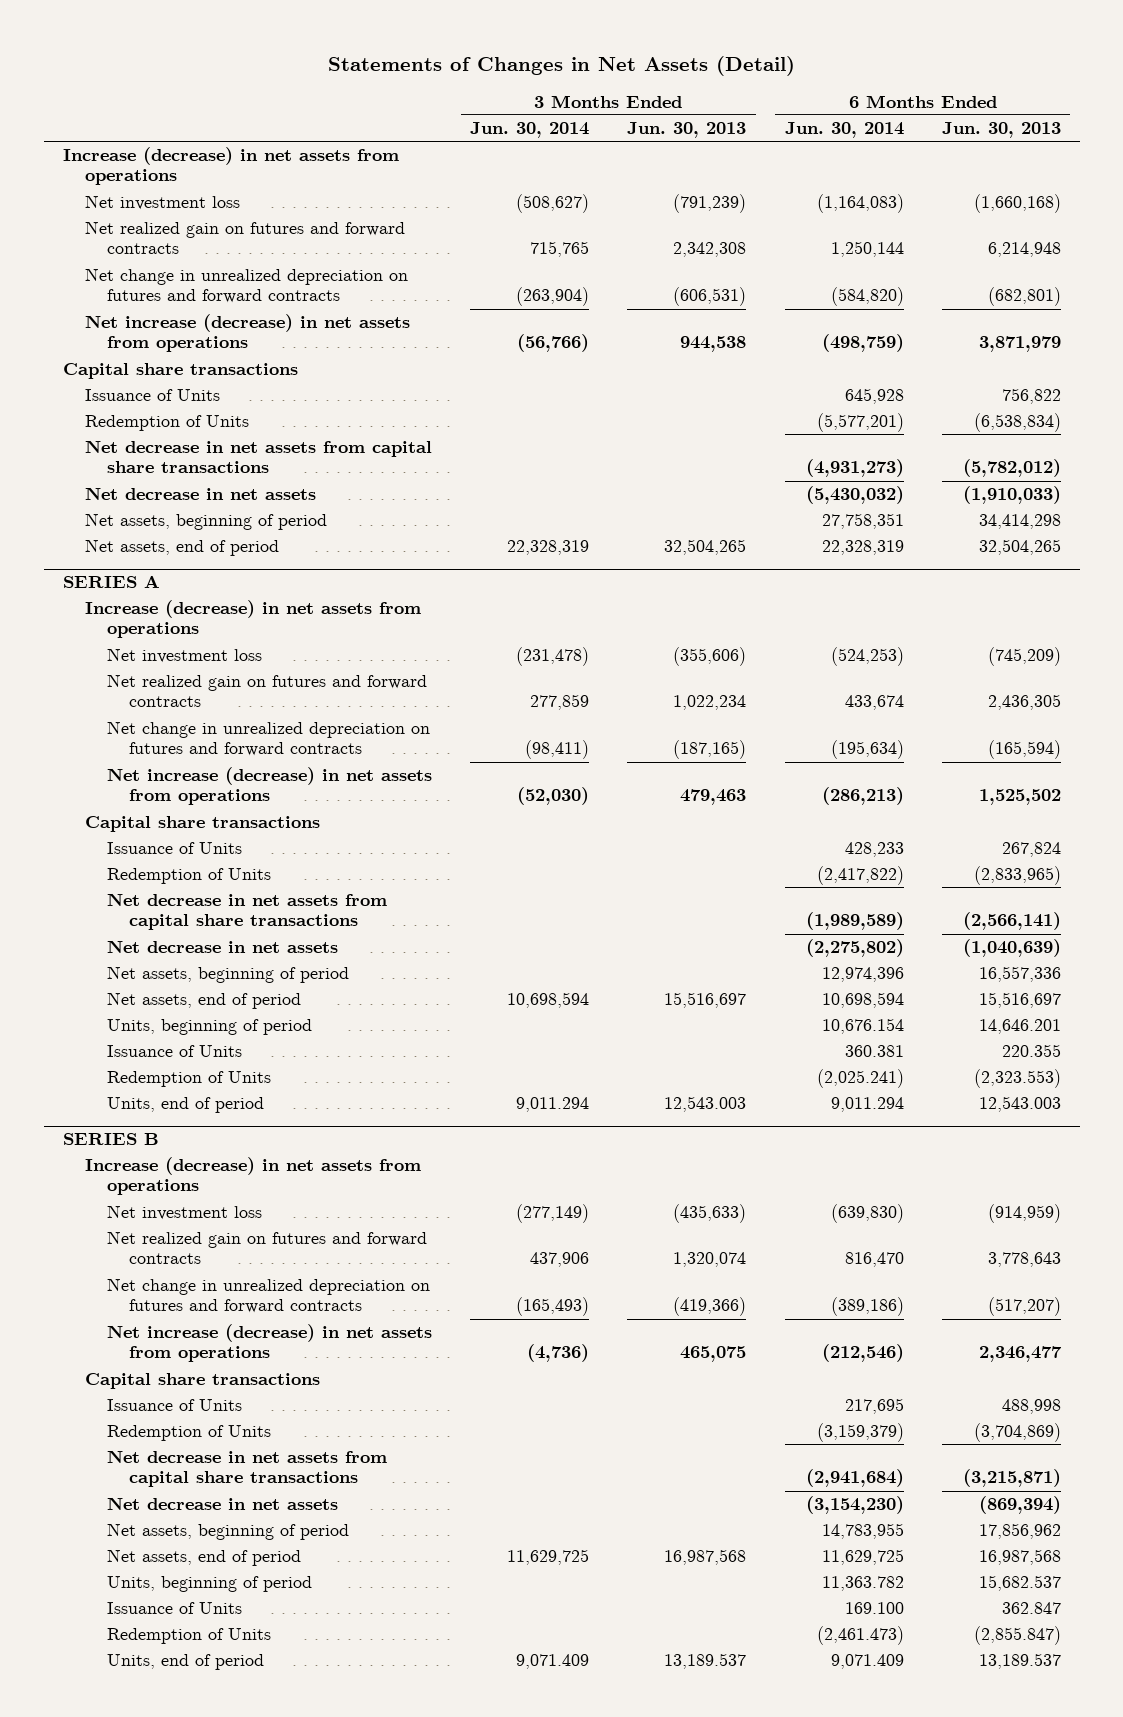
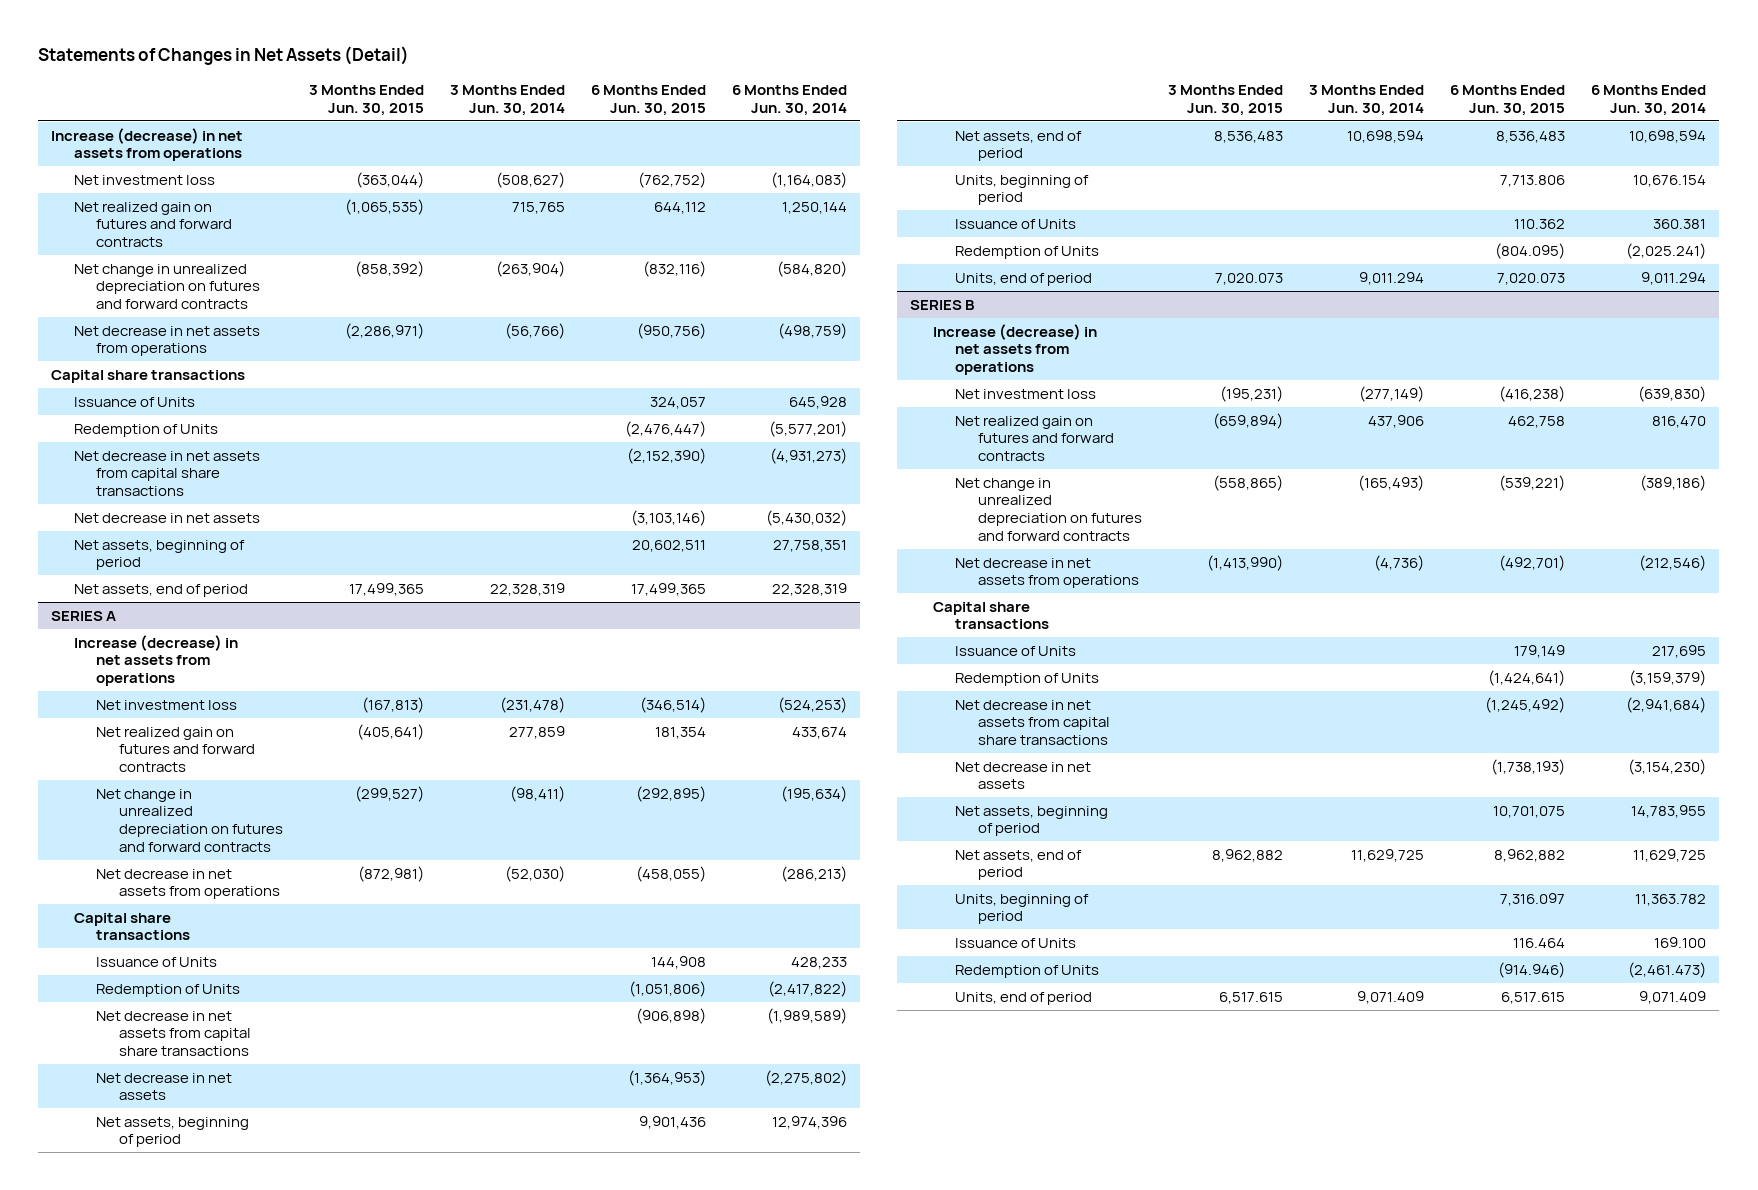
- | 3 Months Ended Jun. 30, 2014 | 3 Months Ended Jun. 30, 2013 | 6 Months Ended Jun. 30, 2014 | 6 Months Ended Jun. 30, 2013
+ | 3 Months Ended Jun. 30, 2015 | 3 Months Ended Jun. 30, 2014 | 6 Months Ended Jun. 30, 2015 | 6 Months Ended Jun. 30, 2014
- Net increase (decrease) in net assets from operations | (56,766) | 944,538 | (498,759) | 3,871,979
+ Net decrease in net assets from operations | (2,286,971) | (56,766) | (950,756) | (498,759)
@ SERIES A
- Net increase (decrease) in net assets from operations | (52,030) | 479,463 | (286,213) | 1,525,502
+ Net decrease in net assets from operations | (872,981) | (52,030) | (458,055) | (286,213)
@ SERIES B
- Net increase (decrease) in net assets from operations | (4,736) | 465,075 | (212,546) | 2,346,477
+ Net decrease in net assets from operations | (1,413,990) | (4,736) | (492,701) | (212,546)

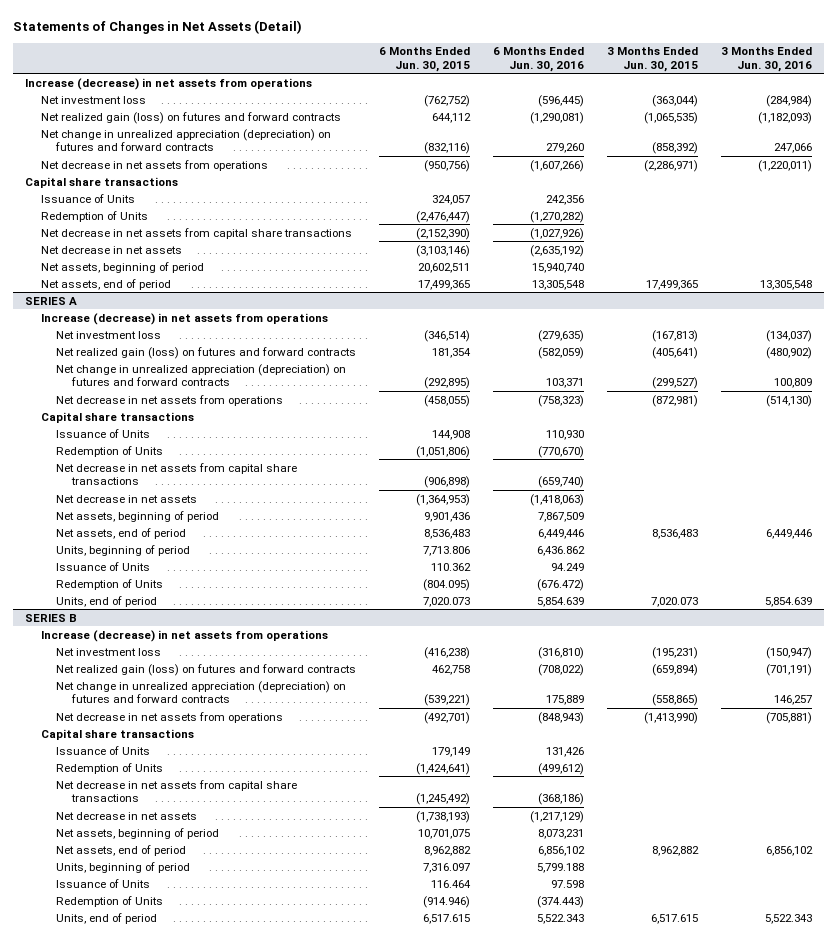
- | 3 Months Ended Jun. 30, 2015 | 3 Months Ended Jun. 30, 2014 | 6 Months Ended Jun. 30, 2015 | 6 Months Ended Jun. 30, 2014
+ | 6 Months Ended Jun. 30, 2015 | 6 Months Ended Jun. 30, 2016 | 3 Months Ended Jun. 30, 2015 | 3 Months Ended Jun. 30, 2016
- Net realized gain on futures and forward contracts | (1,065,535) | 715,765 | 644,112 | 1,250,144
- Net change in unrealized depreciation on futures and forward contracts | (858,392) | (263,904) | (832,116) | (584,820)
+ Net realized gain (loss) on futures and forward contracts | 644,112 | (1,290,081) | (1,065,535) | (1,182,093)
+ Net change in unrealized appreciation (depreciation) on futures and forward contracts | (832,116) | 279,260 | (858,392) | 247,066
@ SERIES A
- Net realized gain on futures and forward contracts | (405,641) | 277,859 | 181,354 | 433,674
- Net change in unrealized depreciation on futures and forward contracts | (299,527) | (98,411) | (292,895) | (195,634)
+ Net realized gain (loss) on futures and forward contracts | 181,354 | (582,059) | (405,641) | (480,902)
+ Net change in unrealized appreciation (depreciation) on futures and forward contracts | (292,895) | 103,371 | (299,527) | 100,809
@ SERIES B
- Net realized gain on futures and forward contracts | (659,894) | 437,906 | 462,758 | 816,470
- Net change in unrealized depreciation on futures and forward contracts | (558,865) | (165,493) | (539,221) | (389,186)
+ Net realized gain (loss) on futures and forward contracts | 462,758 | (708,022) | (659,894) | (701,191)
+ Net change in unrealized appreciation (depreciation) on futures and forward contracts | (539,221) | 175,889 | (558,865) | 146,257

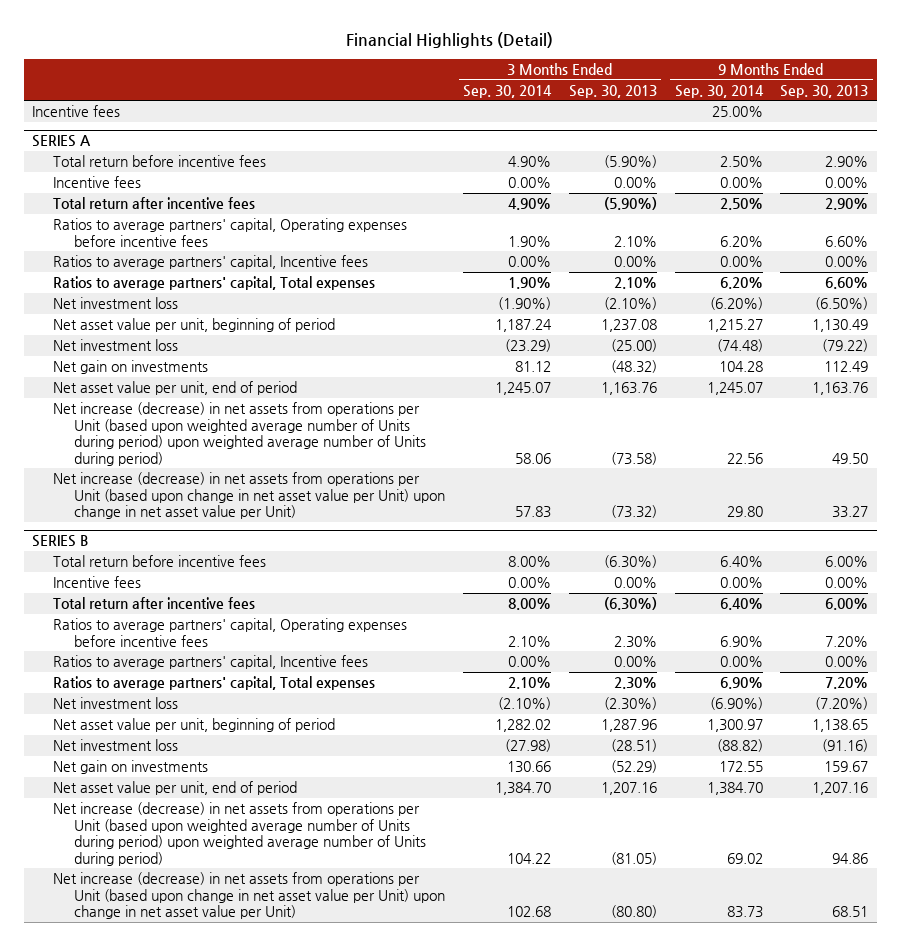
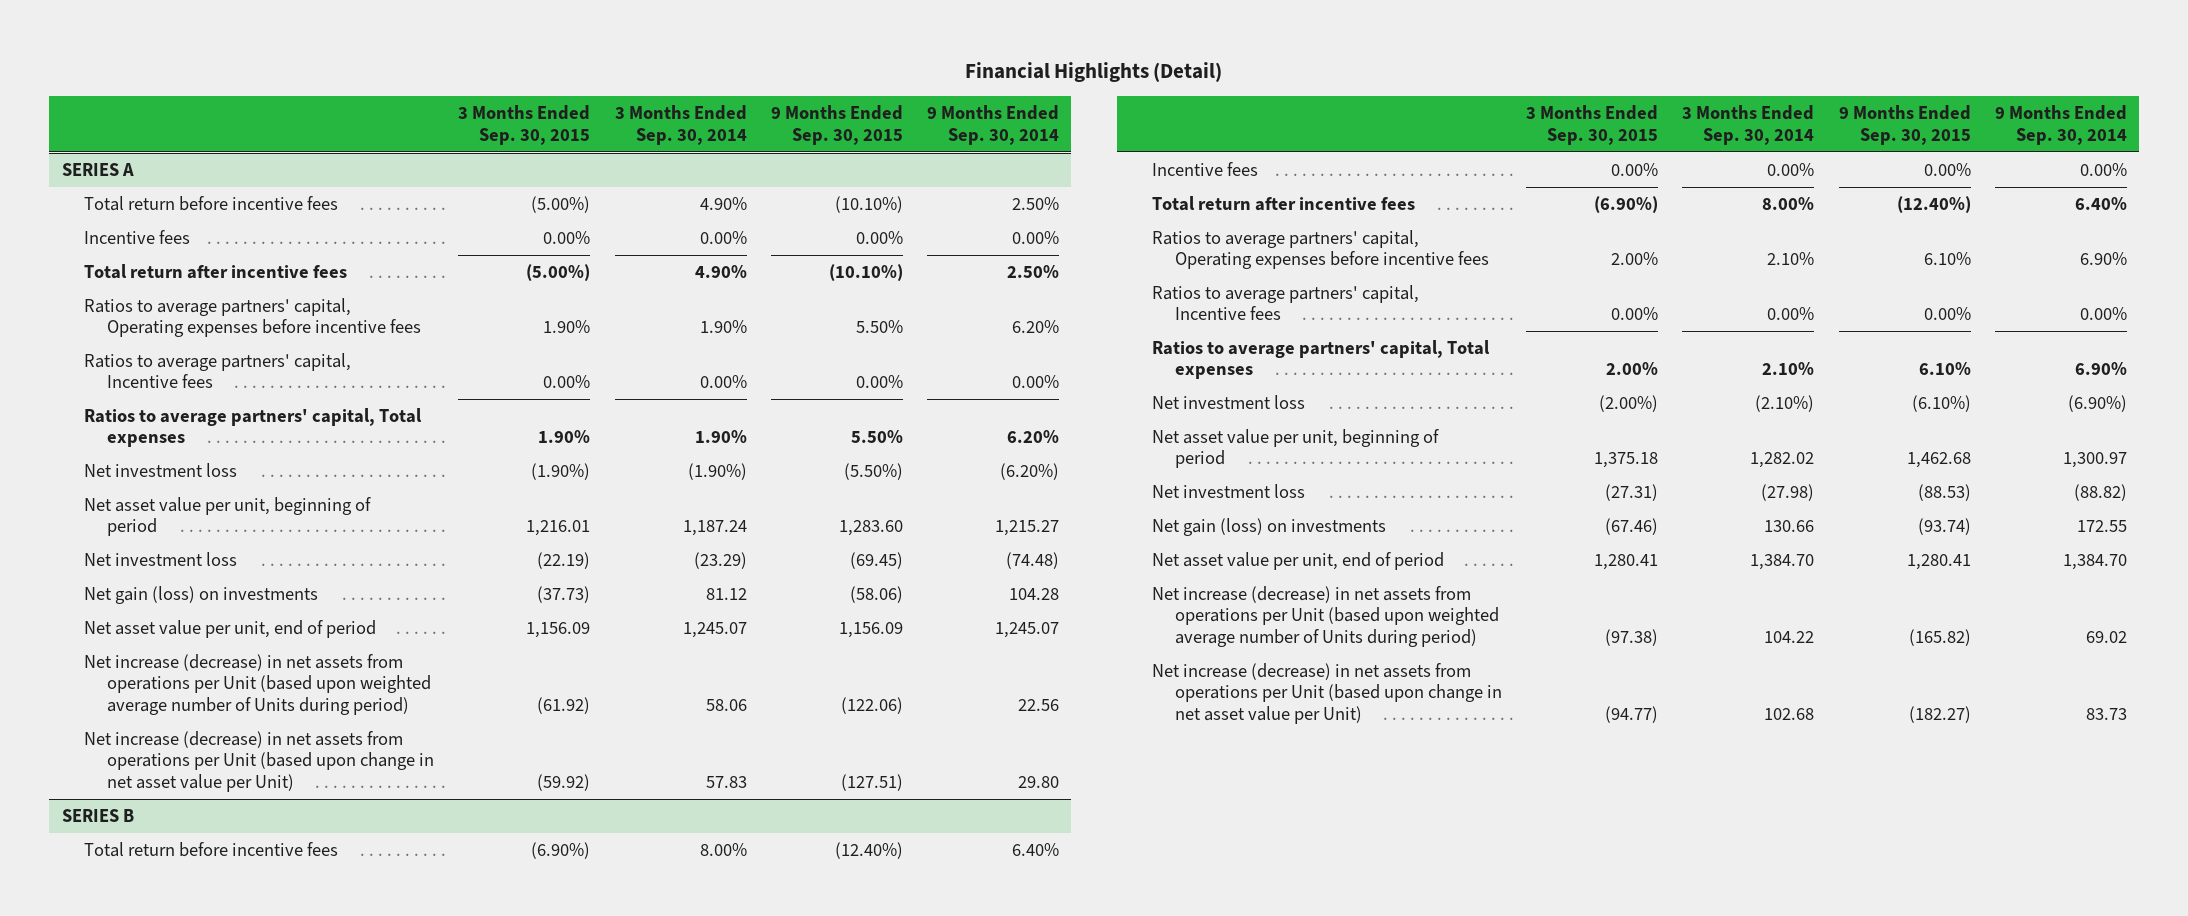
- | 3 Months Ended Sep. 30, 2014 | 3 Months Ended Sep. 30, 2013 | 9 Months Ended Sep. 30, 2014 | 9 Months Ended Sep. 30, 2013
+ | 3 Months Ended Sep. 30, 2015 | 3 Months Ended Sep. 30, 2014 | 9 Months Ended Sep. 30, 2015 | 9 Months Ended Sep. 30, 2014
- Incentive fees | | | 25.00% |
@ SERIES A
- Net gain on investments | 81.12 | (48.32) | 104.28 | 112.49
+ Net gain (loss) on investments | (37.73) | 81.12 | (58.06) | 104.28
- Net increase (decrease) in net assets from operations per Unit (based upon weighted average number of Units during period) upon weighted average number of Units during period) | 58.06 | (73.58) | 22.56 | 49.50
- Net increase (decrease) in net assets from operations per Unit (based upon change in net asset value per Unit) upon change in net asset value per Unit) | 57.83 | (73.32) | 29.80 | 33.27
+ Net increase (decrease) in net assets from operations per Unit (based upon weighted average number of Units during period) | (61.92) | 58.06 | (122.06) | 22.56
+ Net increase (decrease) in net assets from operations per Unit (based upon change in net asset value per Unit) | (59.92) | 57.83 | (127.51) | 29.80
@ SERIES B
- Net gain on investments | 130.66 | (52.29) | 172.55 | 159.67
+ Net gain (loss) on investments | (67.46) | 130.66 | (93.74) | 172.55
- Net increase (decrease) in net assets from operations per Unit (based upon weighted average number of Units during period) upon weighted average number of Units during period) | 104.22 | (81.05) | 69.02 | 94.86
- Net increase (decrease) in net assets from operations per Unit (based upon change in net asset value per Unit) upon change in net asset value per Unit) | 102.68 | (80.80) | 83.73 | 68.51
+ Net increase (decrease) in net assets from operations per Unit (based upon weighted average number of Units during period) | (97.38) | 104.22 | (165.82) | 69.02
+ Net increase (decrease) in net assets from operations per Unit (based upon change in net asset value per Unit) | (94.77) | 102.68 | (182.27) | 83.73

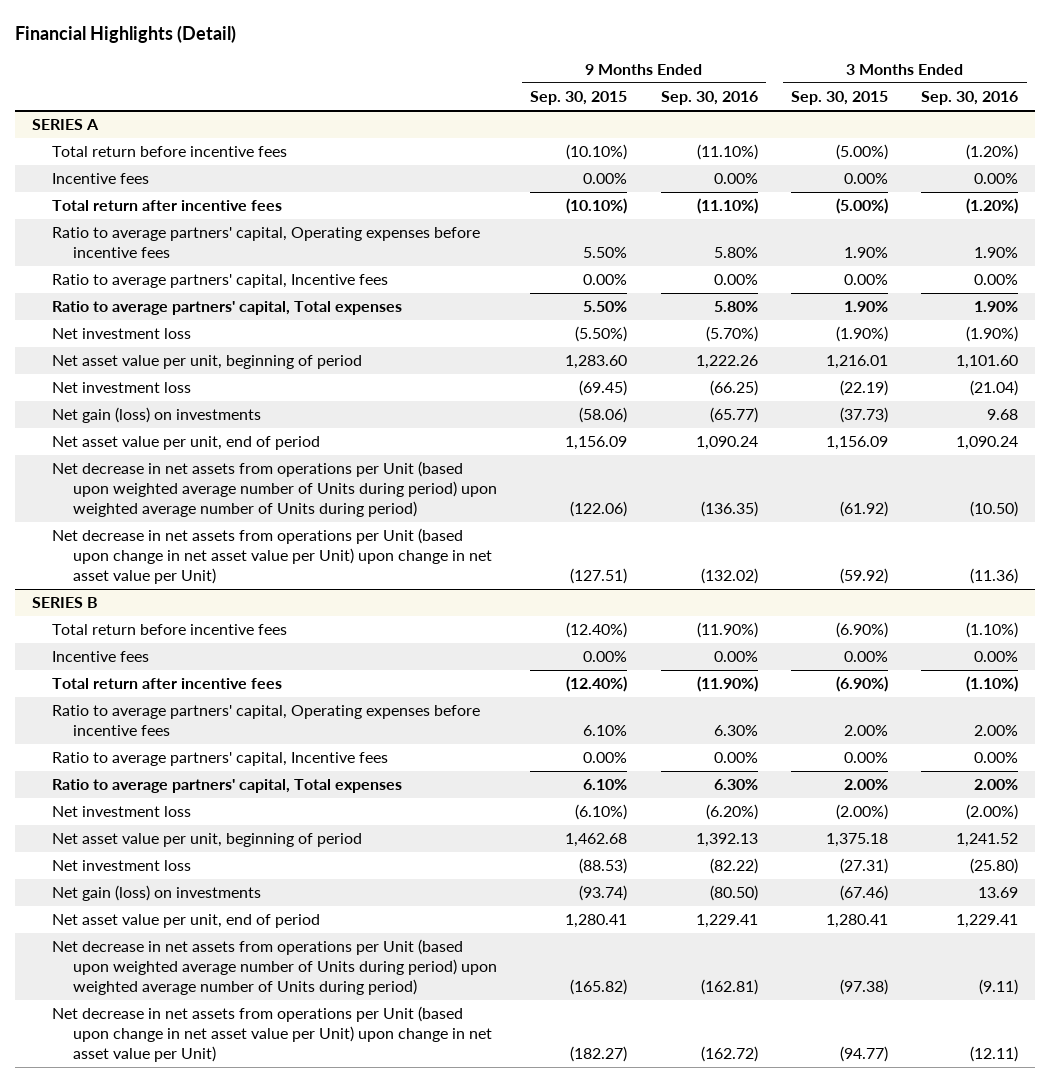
- | 3 Months Ended Sep. 30, 2015 | 3 Months Ended Sep. 30, 2014 | 9 Months Ended Sep. 30, 2015 | 9 Months Ended Sep. 30, 2014
+ | 9 Months Ended Sep. 30, 2015 | 9 Months Ended Sep. 30, 2016 | 3 Months Ended Sep. 30, 2015 | 3 Months Ended Sep. 30, 2016
@ SERIES A
- Ratios to average partners' capital, Operating expenses before incentive fees | 1.90% | 1.90% | 5.50% | 6.20%
- Ratios to average partners' capital, Incentive fees | 0.00% | 0.00% | 0.00% | 0.00%
- Ratios to average partners' capital, Total expenses | 1.90% | 1.90% | 5.50% | 6.20%
+ Ratio to average partners' capital, Operating expenses before incentive fees | 5.50% | 5.80% | 1.90% | 1.90%
+ Ratio to average partners' capital, Incentive fees | 0.00% | 0.00% | 0.00% | 0.00%
+ Ratio to average partners' capital, Total expenses | 5.50% | 5.80% | 1.90% | 1.90%
- Net increase (decrease) in net assets from operations per Unit (based upon weighted average number of Units during period) | (61.92) | 58.06 | (122.06) | 22.56
- Net increase (decrease) in net assets from operations per Unit (based upon change in net asset value per Unit) | (59.92) | 57.83 | (127.51) | 29.80
+ Net decrease in net assets from operations per Unit (based upon weighted average number of Units during period) upon weighted average number of Units during period) | (122.06) | (136.35) | (61.92) | (10.50)
+ Net decrease in net assets from operations per Unit (based upon change in net asset value per Unit) upon change in net asset value per Unit) | (127.51) | (132.02) | (59.92) | (11.36)
@ SERIES B
- Ratios to average partners' capital, Operating expenses before incentive fees | 2.00% | 2.10% | 6.10% | 6.90%
- Ratios to average partners' capital, Incentive fees | 0.00% | 0.00% | 0.00% | 0.00%
- Ratios to average partners' capital, Total expenses | 2.00% | 2.10% | 6.10% | 6.90%
+ Ratio to average partners' capital, Operating expenses before incentive fees | 6.10% | 6.30% | 2.00% | 2.00%
+ Ratio to average partners' capital, Incentive fees | 0.00% | 0.00% | 0.00% | 0.00%
+ Ratio to average partners' capital, Total expenses | 6.10% | 6.30% | 2.00% | 2.00%
- Net increase (decrease) in net assets from operations per Unit (based upon weighted average number of Units during period) | (97.38) | 104.22 | (165.82) | 69.02
- Net increase (decrease) in net assets from operations per Unit (based upon change in net asset value per Unit) | (94.77) | 102.68 | (182.27) | 83.73
+ Net decrease in net assets from operations per Unit (based upon weighted average number of Units during period) upon weighted average number of Units during period) | (165.82) | (162.81) | (97.38) | (9.11)
+ Net decrease in net assets from operations per Unit (based upon change in net asset value per Unit) upon change in net asset value per Unit) | (182.27) | (162.72) | (94.77) | (12.11)

